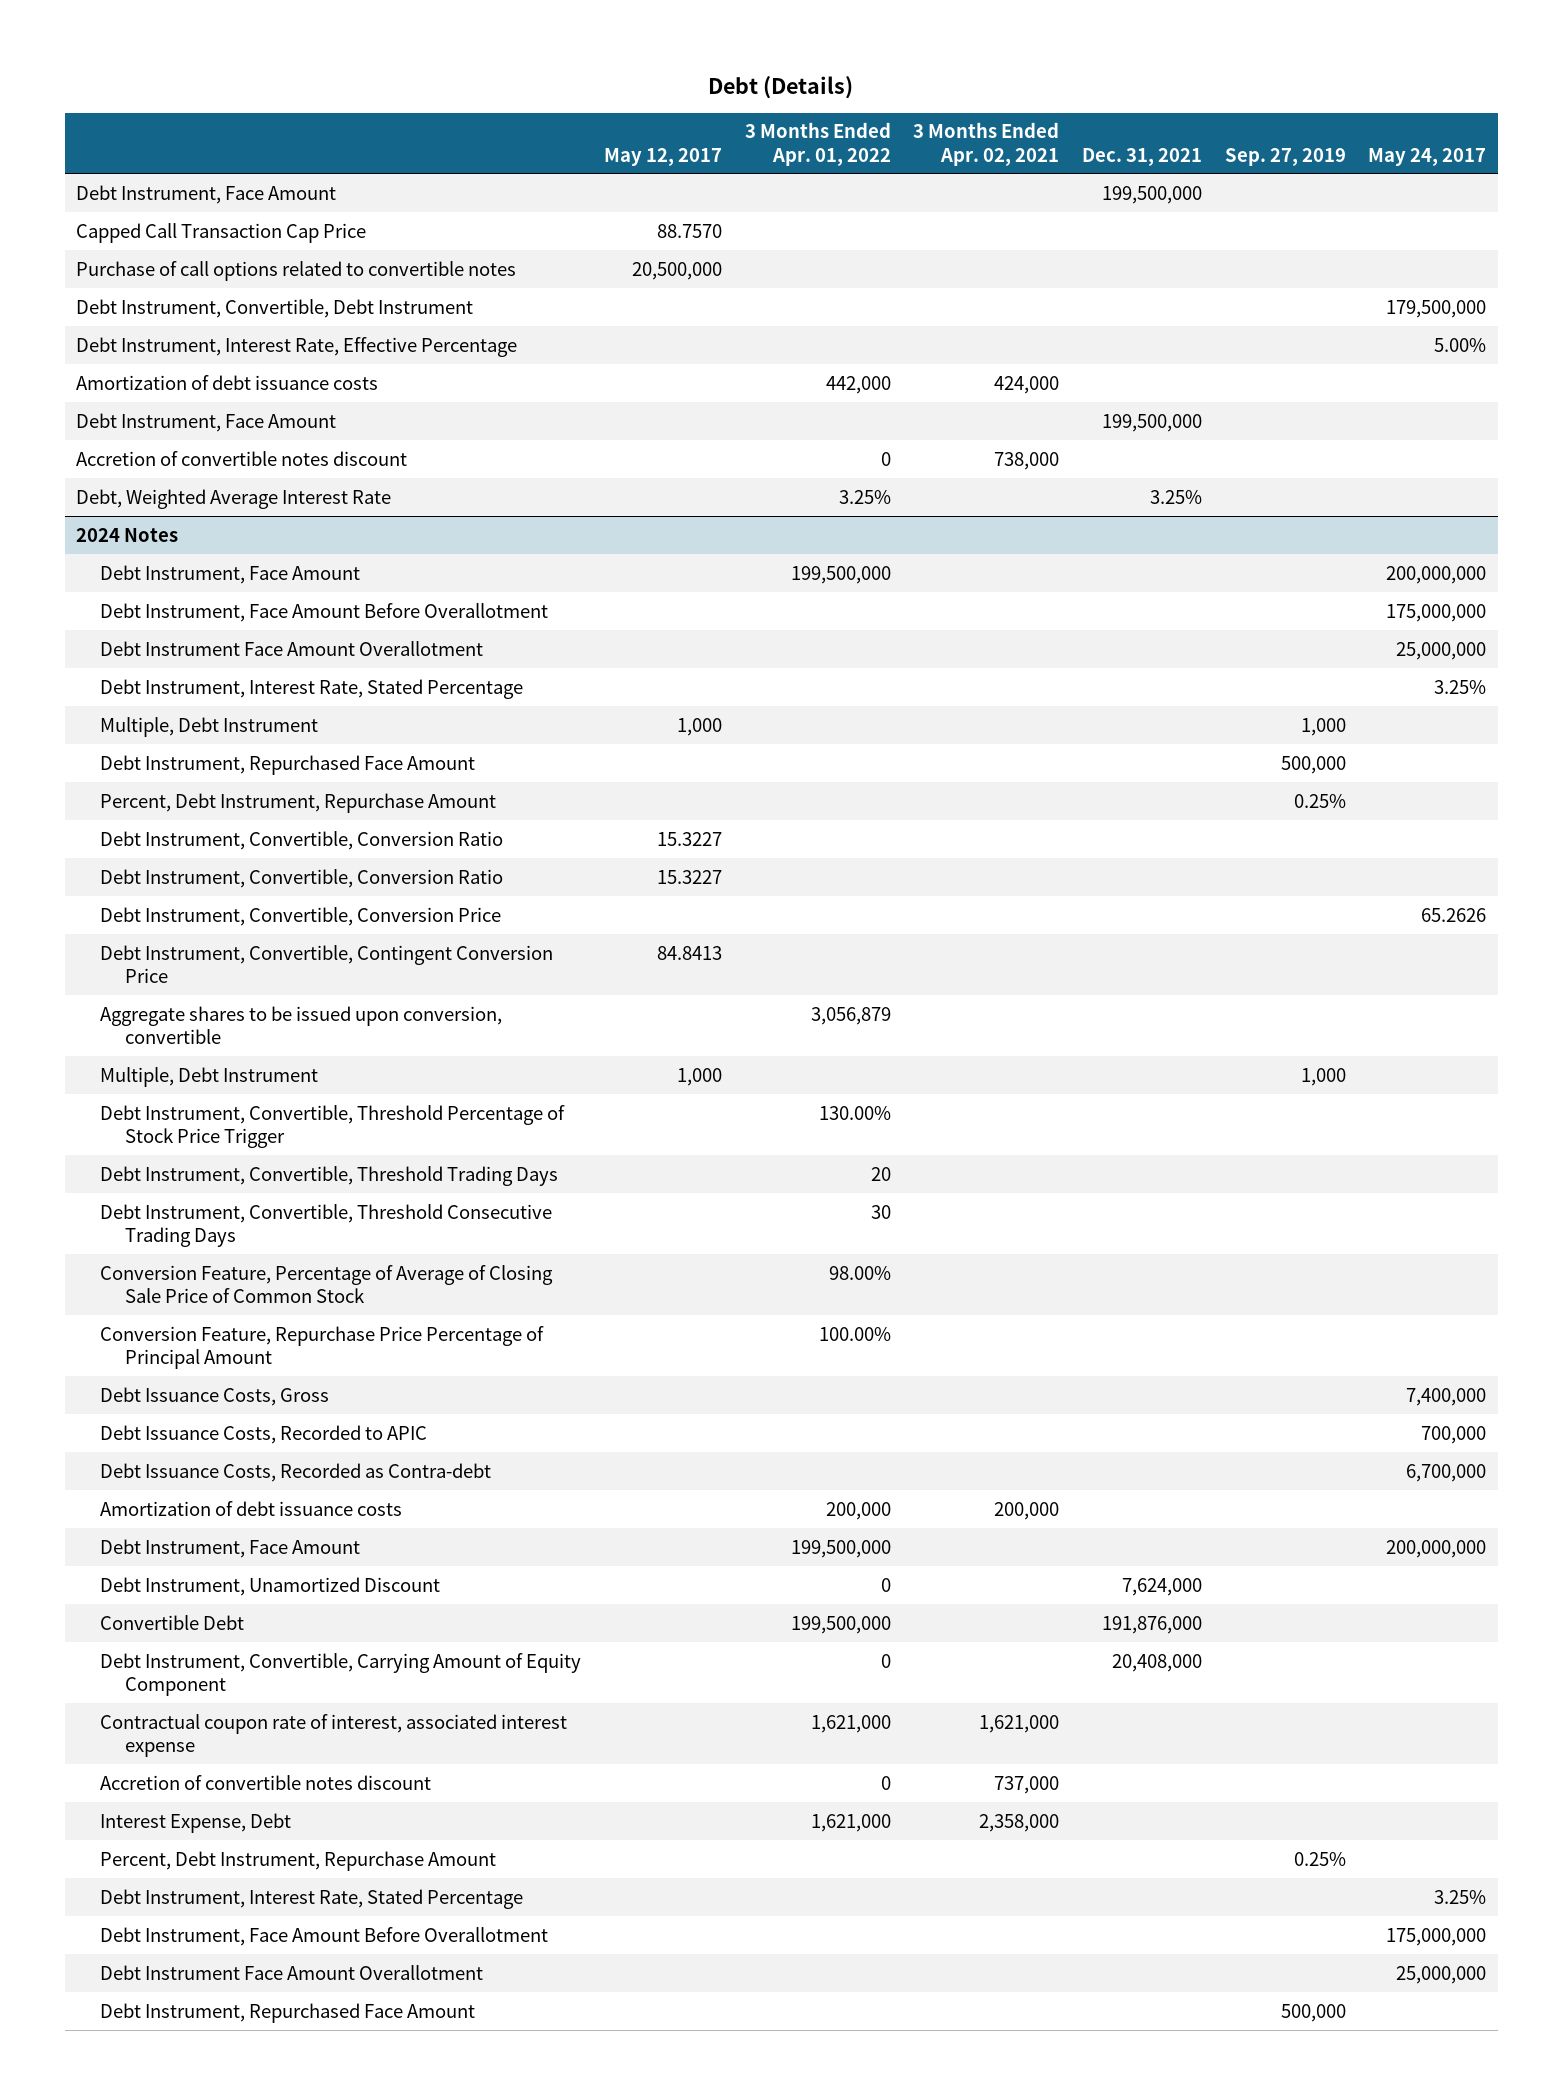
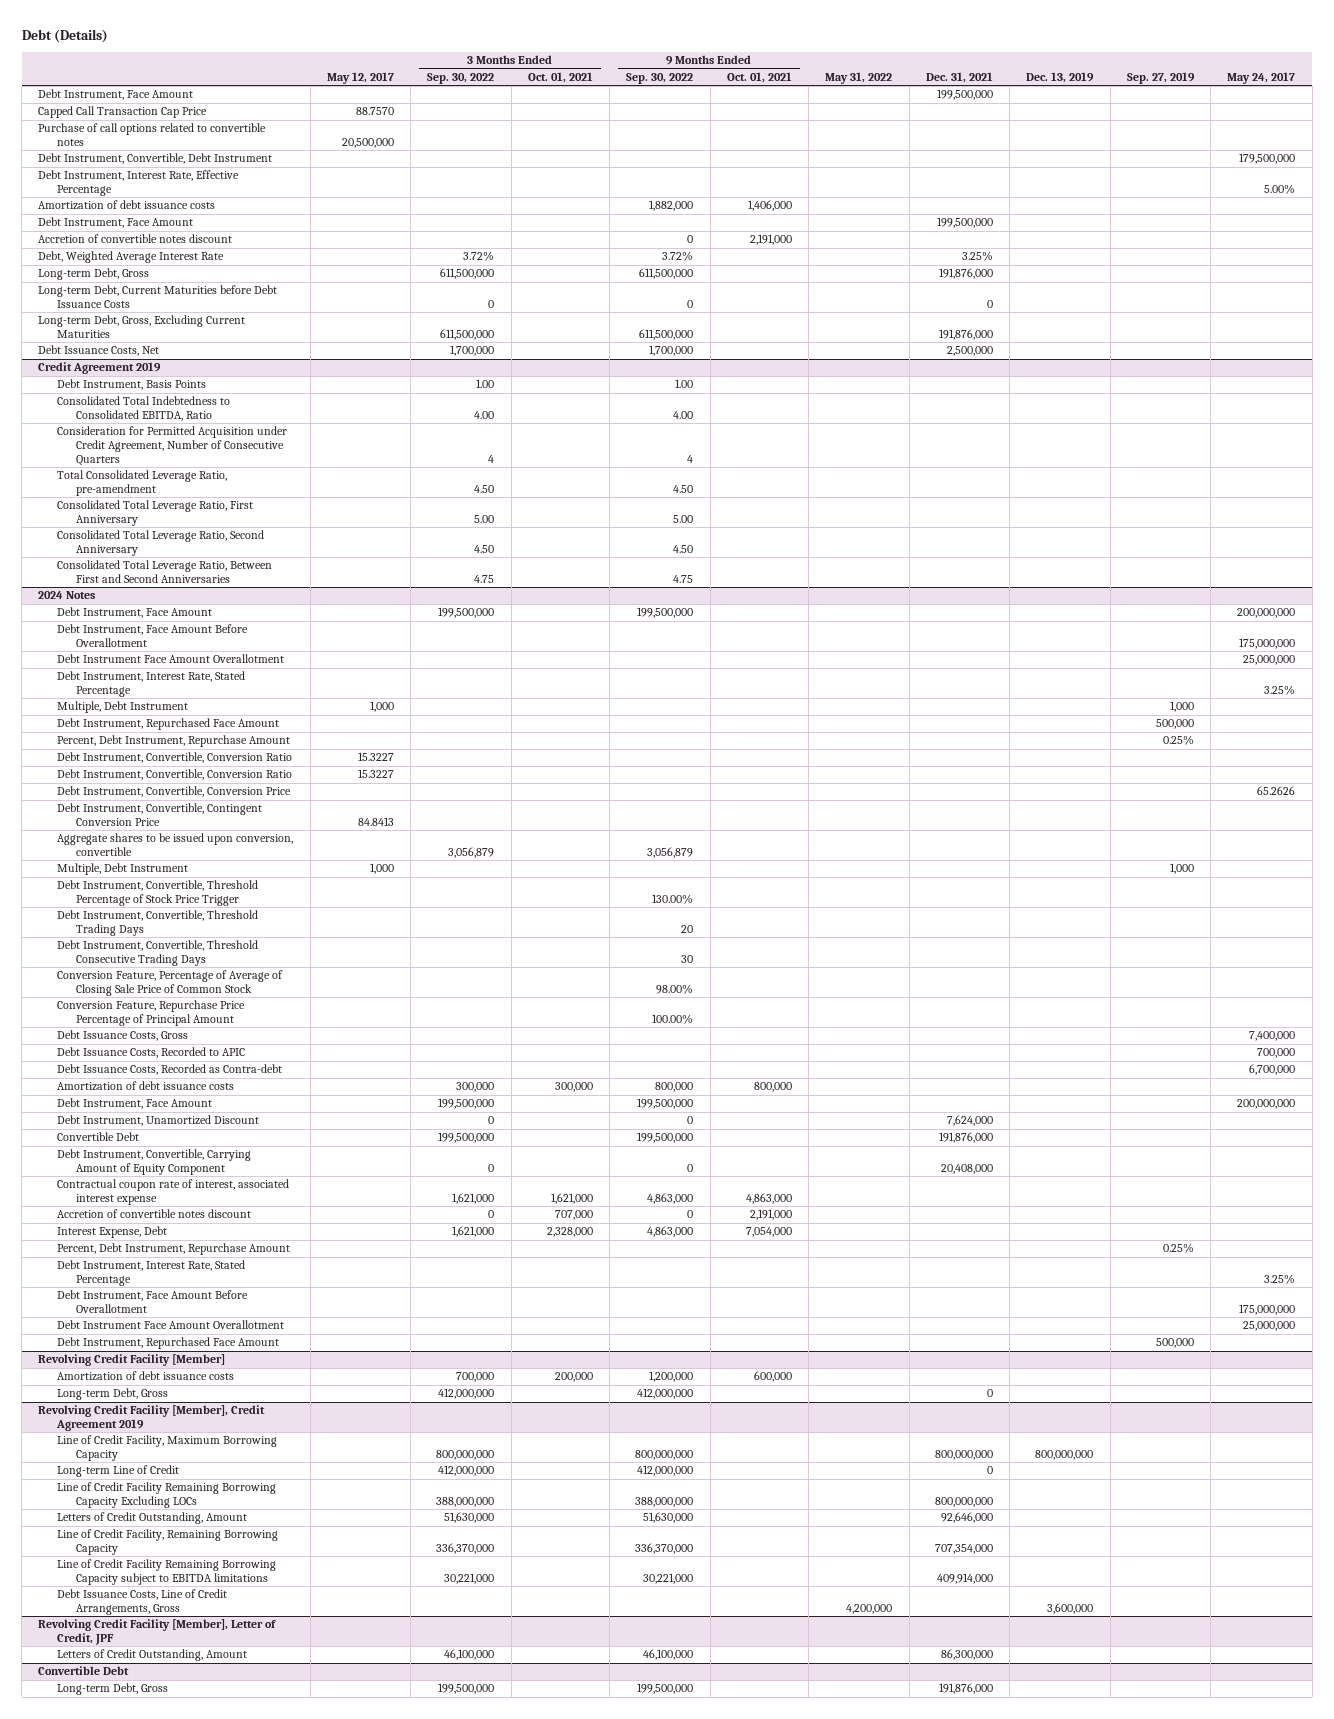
- | May 12, 2017 | 3 Months Ended Apr. 01, 2022 | 3 Months Ended Apr. 02, 2021 | Dec. 31, 2021 | Sep. 27, 2019 | May 24, 2017
+ | May 12, 2017 | 3 Months Ended Sep. 30, 2022 | 3 Months Ended Oct. 01, 2021 | 9 Months Ended Sep. 30, 2022 | 9 Months Ended Oct. 01, 2021 | May 31, 2022 | Dec. 31, 2021 | Dec. 13, 2019 | Sep. 27, 2019 | May 24, 2017
+ Long-term Debt, Gross | | 611,500,000 | | 611,500,000 | | | 191,876,000 | | |
+ Long-term Debt, Current Maturities before Debt Issuance Costs | | 0 | | 0 | | | 0 | | |
+ Long-term Debt, Gross, Excluding Current Maturities | | 611,500,000 | | 611,500,000 | | | 191,876,000 | | |
+ Debt Issuance Costs, Net | | 1,700,000 | | 1,700,000 | | | 2,500,000 | | |
+ Credit Agreement 2019
+ Debt Instrument, Basis Points | | 1.00 | | 1.00 | | | | | |
+ Consolidated Total Indebtedness to Consolidated EBITDA, Ratio | | 4.00 | | 4.00 | | | | | |
+ Consideration for Permitted Acquisition under Credit Agreement, Number of Consecutive Quarters | | 4 | | 4 | | | | | |
+ Total Consolidated Leverage Ratio, pre-amendment | | 4.50 | | 4.50 | | | | | |
+ Consolidated Total Leverage Ratio, First Anniversary | | 5.00 | | 5.00 | | | | | |
+ Consolidated Total Leverage Ratio, Second Anniversary | | 4.50 | | 4.50 | | | | | |
+ Consolidated Total Leverage Ratio, Between First and Second Anniversaries | | 4.75 | | 4.75 | | | | | |
+ Revolving Credit Facility [Member]
+ Amortization of debt issuance costs | | 700,000 | 200,000 | 1,200,000 | 600,000 | | | | |
+ Long-term Debt, Gross | | 412,000,000 | | 412,000,000 | | | 0 | | |
+ Revolving Credit Facility [Member], Credit Agreement 2019
+ Line of Credit Facility, Maximum Borrowing Capacity | | 800,000,000 | | 800,000,000 | | | 800,000,000 | 800,000,000 | |
+ Long-term Line of Credit | | 412,000,000 | | 412,000,000 | | | 0 | | |
+ Line of Credit Facility Remaining Borrowing Capacity Excluding LOCs | | 388,000,000 | | 388,000,000 | | | 800,000,000 | | |
+ Letters of Credit Outstanding, Amount | | 51,630,000 | | 51,630,000 | | | 92,646,000 | | |
+ Line of Credit Facility, Remaining Borrowing Capacity | | 336,370,000 | | 336,370,000 | | | 707,354,000 | | |
+ Line of Credit Facility Remaining Borrowing Capacity subject to EBITDA limitations | | 30,221,000 | | 30,221,000 | | | 409,914,000 | | |
+ Debt Issuance Costs, Line of Credit Arrangements, Gross | | | | | | 4,200,000 | | 3,600,000 | |
+ Revolving Credit Facility [Member], Letter of Credit, JPF
+ Letters of Credit Outstanding, Amount | | 46,100,000 | | 46,100,000 | | | 86,300,000 | | |
+ Convertible Debt
+ Long-term Debt, Gross | | 199,500,000 | | 199,500,000 | | | 191,876,000 | | |

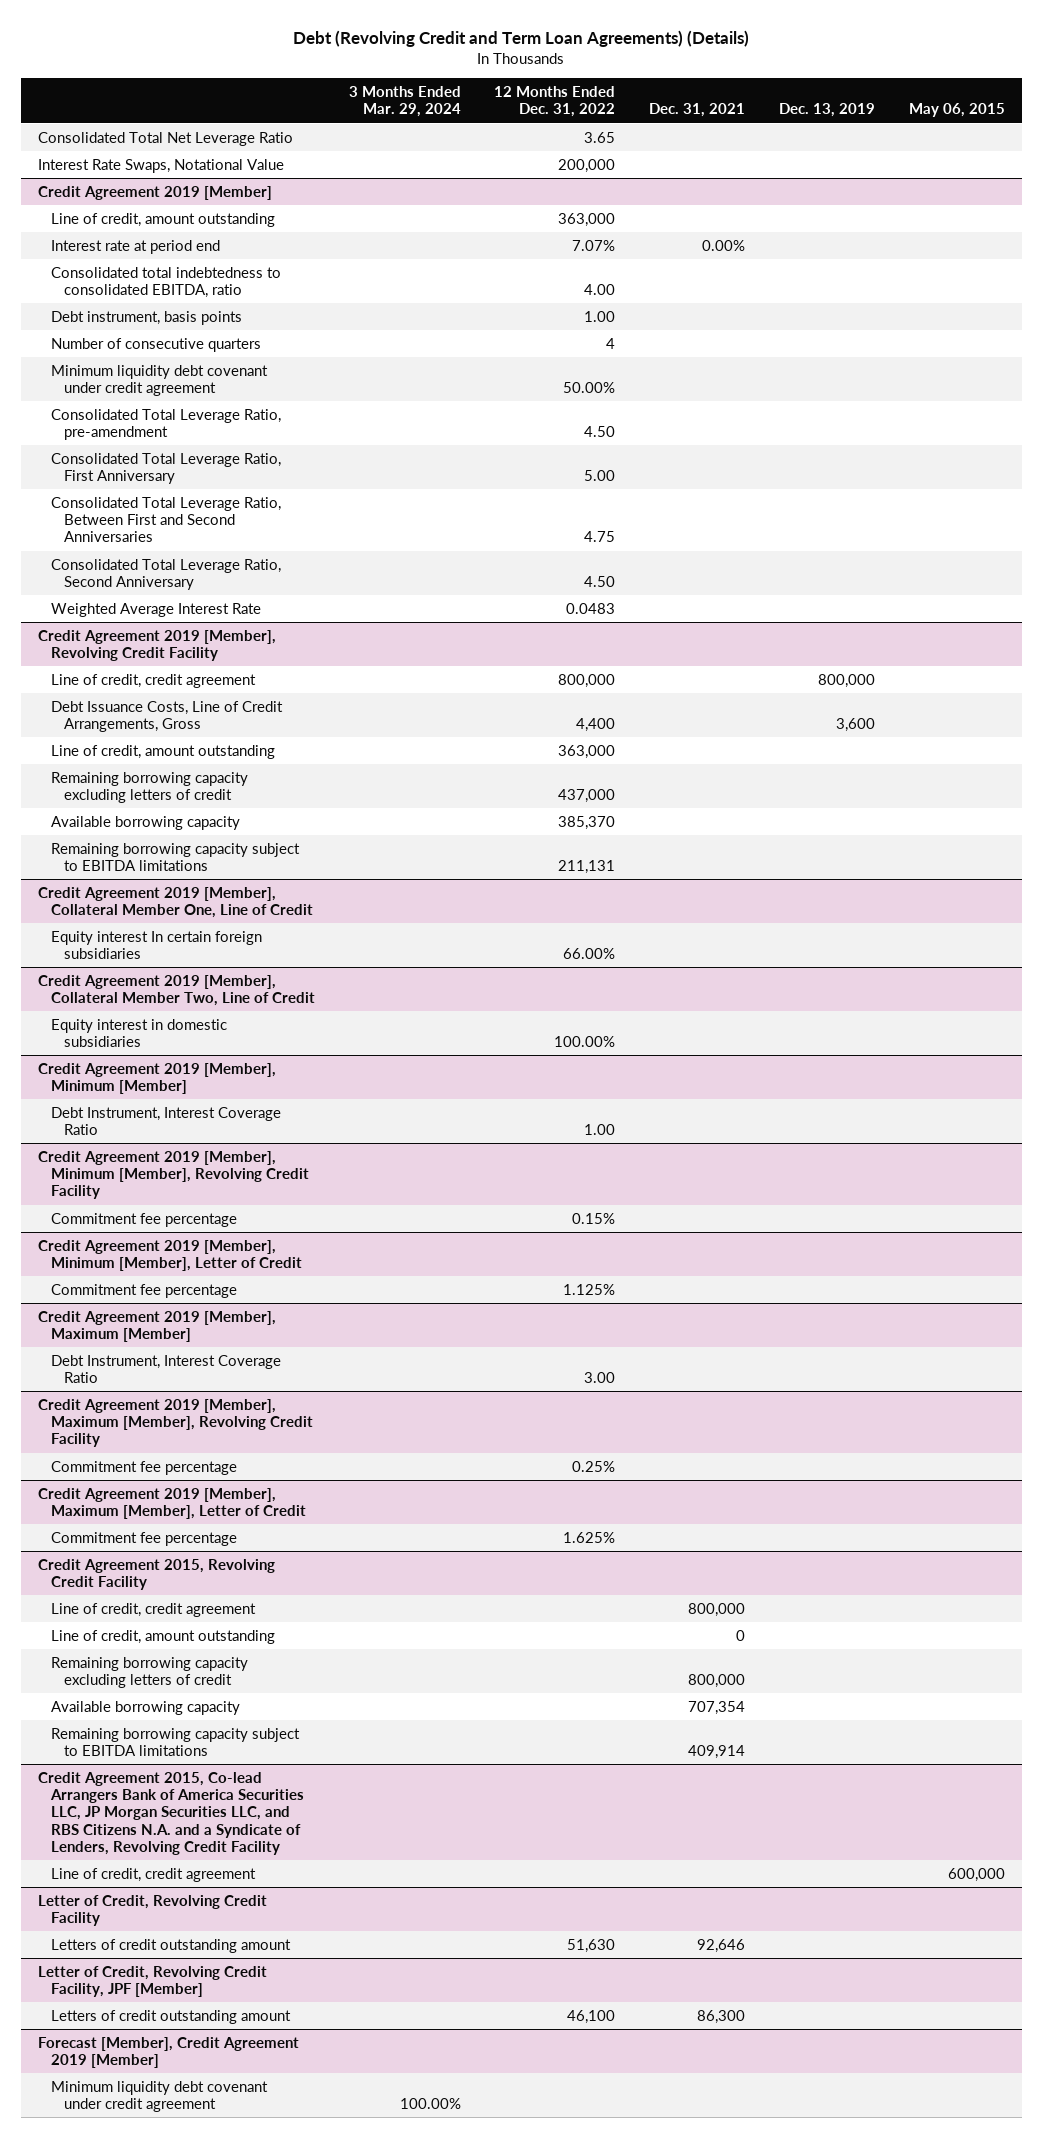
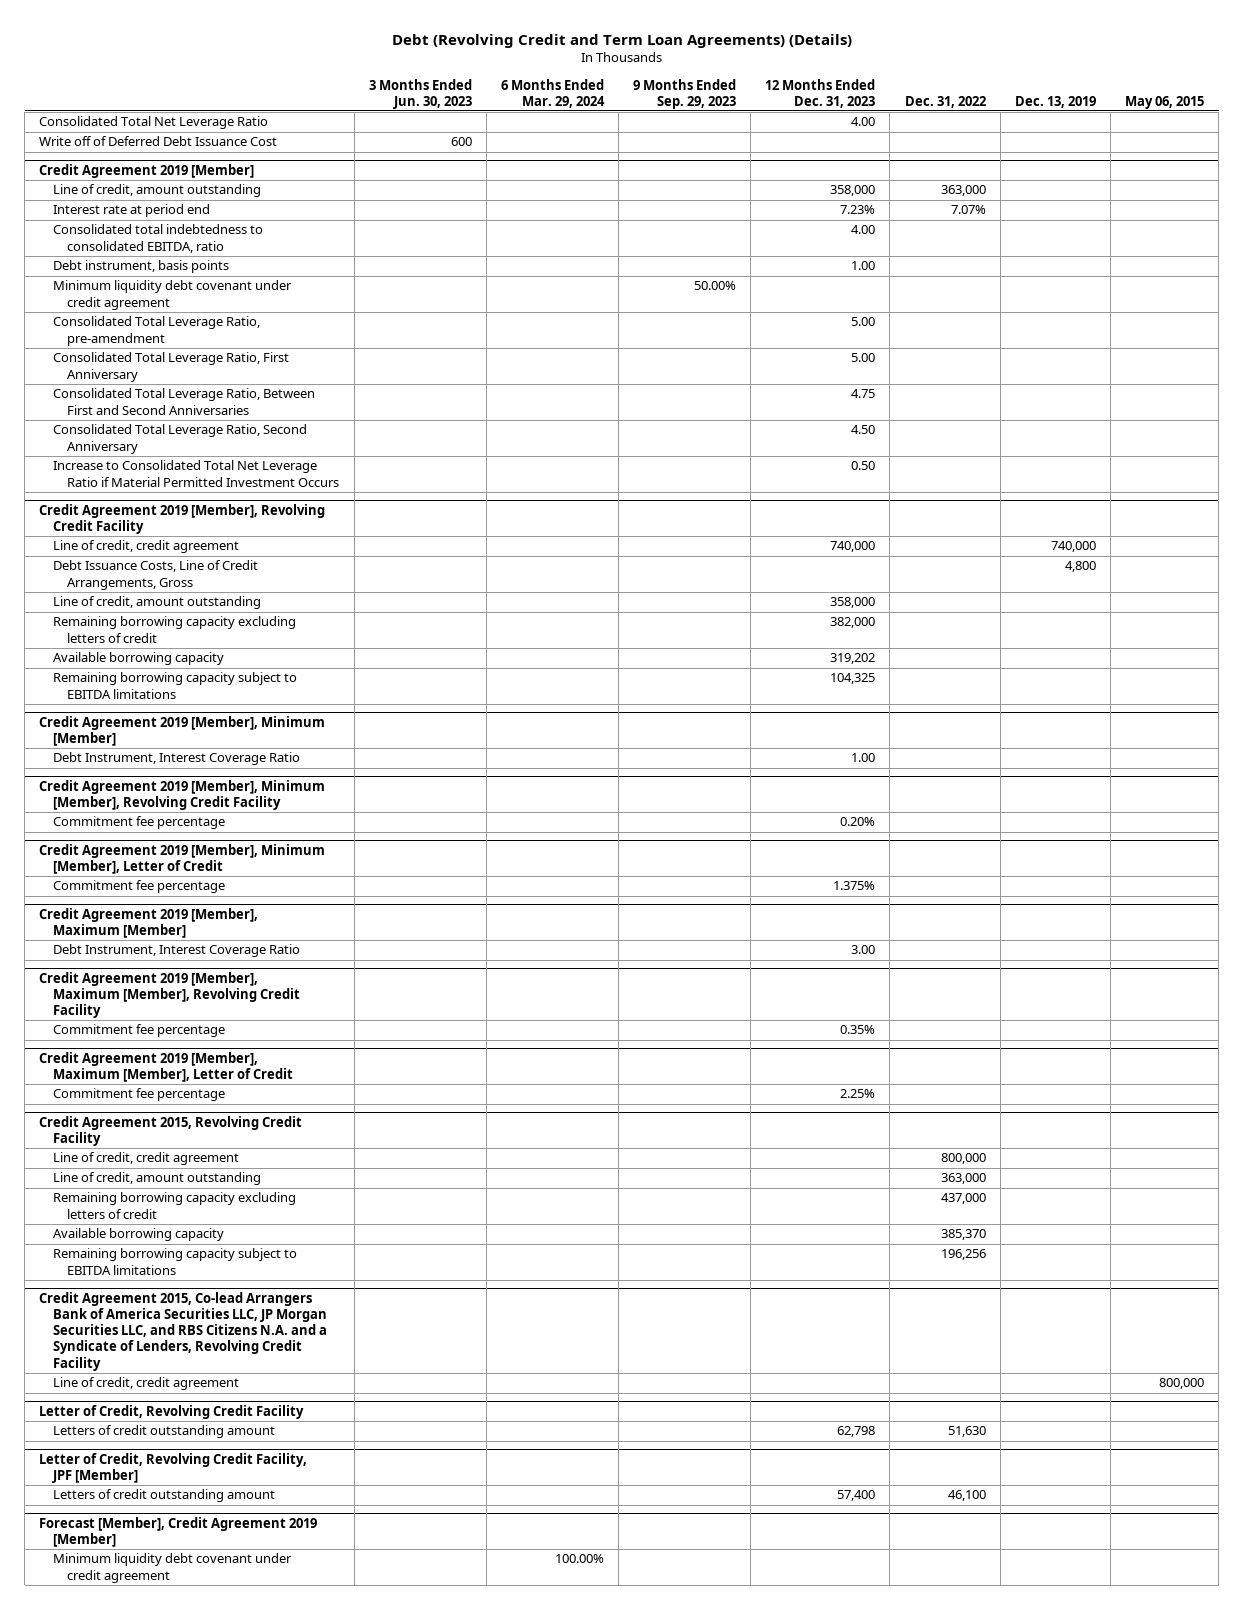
- | 3 Months Ended Mar. 29, 2024 | 12 Months Ended Dec. 31, 2022 | Dec. 31, 2021 | Dec. 13, 2019 | May 06, 2015
+ | 3 Months Ended Jun. 30, 2023 | 6 Months Ended Mar. 29, 2024 | 9 Months Ended Sep. 29, 2023 | 12 Months Ended Dec. 31, 2023 | Dec. 31, 2022 | Dec. 13, 2019 | May 06, 2015
- Interest Rate Swaps, Notational Value | | 200,000 | | |
+ Write off of Deferred Debt Issuance Cost | 600 | | | | | |
@ Credit Agreement 2019 [Member]
- Number of consecutive quarters | | 4 | | |
- Weighted Average Interest Rate | | 0.0483 | | |
+ Increase to Consolidated Total Net Leverage Ratio if Material Permitted Investment Occurs | | | | 0.50 | | |
@ Credit Agreement 2019 [Member], Revolving Credit Facility
- Line of credit, credit agreement | | 800,000 | | 800,000 |
- Debt Issuance Costs, Line of Credit Arrangements, Gross | | 4,400 | | 3,600 |
+ Line of credit, credit agreement | | | | 740,000 | | 740,000 |
+ Debt Issuance Costs, Line of Credit Arrangements, Gross | | | | | | 4,800 |
- Credit Agreement 2019 [Member], Collateral Member One, Line of Credit
- Equity interest In certain foreign subsidiaries | | 66.00% | | |
- Credit Agreement 2019 [Member], Collateral Member Two, Line of Credit
- Equity interest in domestic subsidiaries | | 100.00% | | |
@ Credit Agreement 2015, Co-lead Arrangers Bank of America Securities LLC, JP Morgan Securities LLC, and RBS Citizens N.A. and a Syndicate of Lenders, Revolving Credit Facility
- Line of credit, credit agreement | | | | | 600,000
+ Line of credit, credit agreement | | | | | | | 800,000

